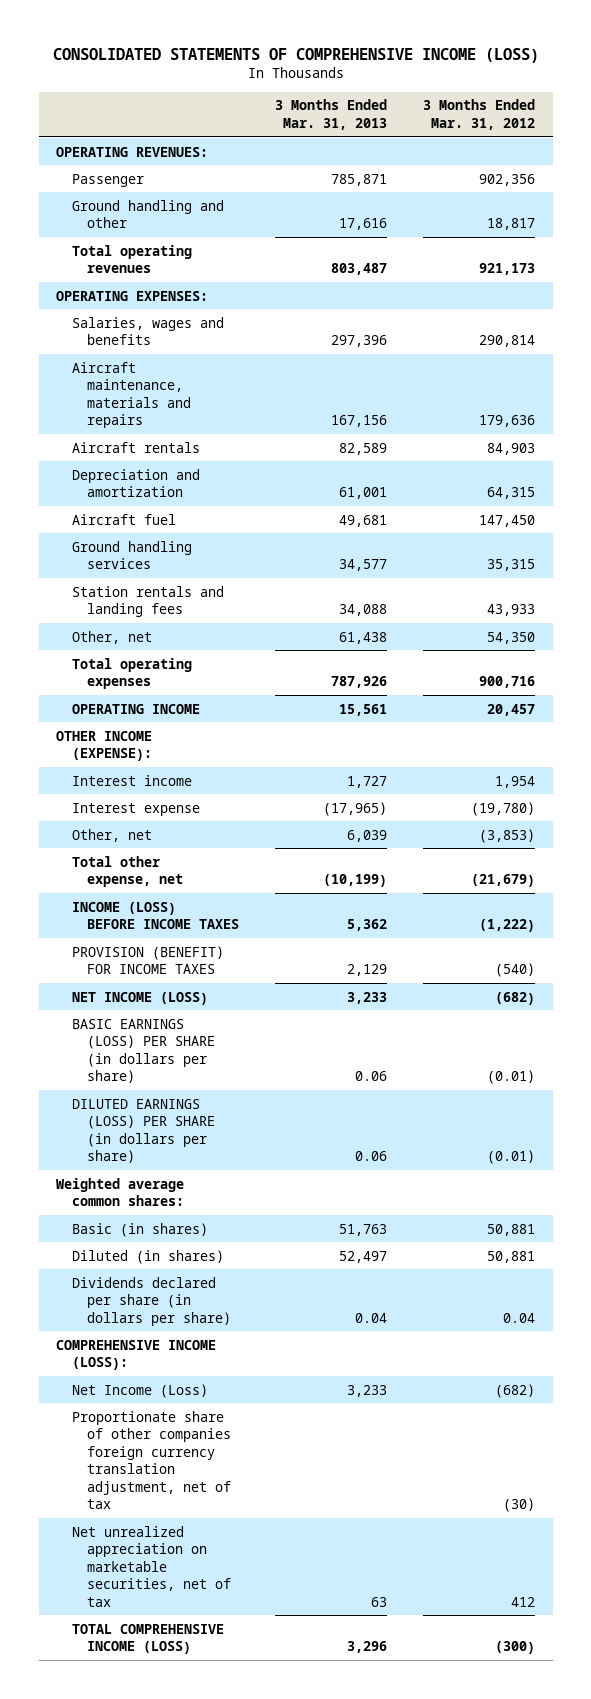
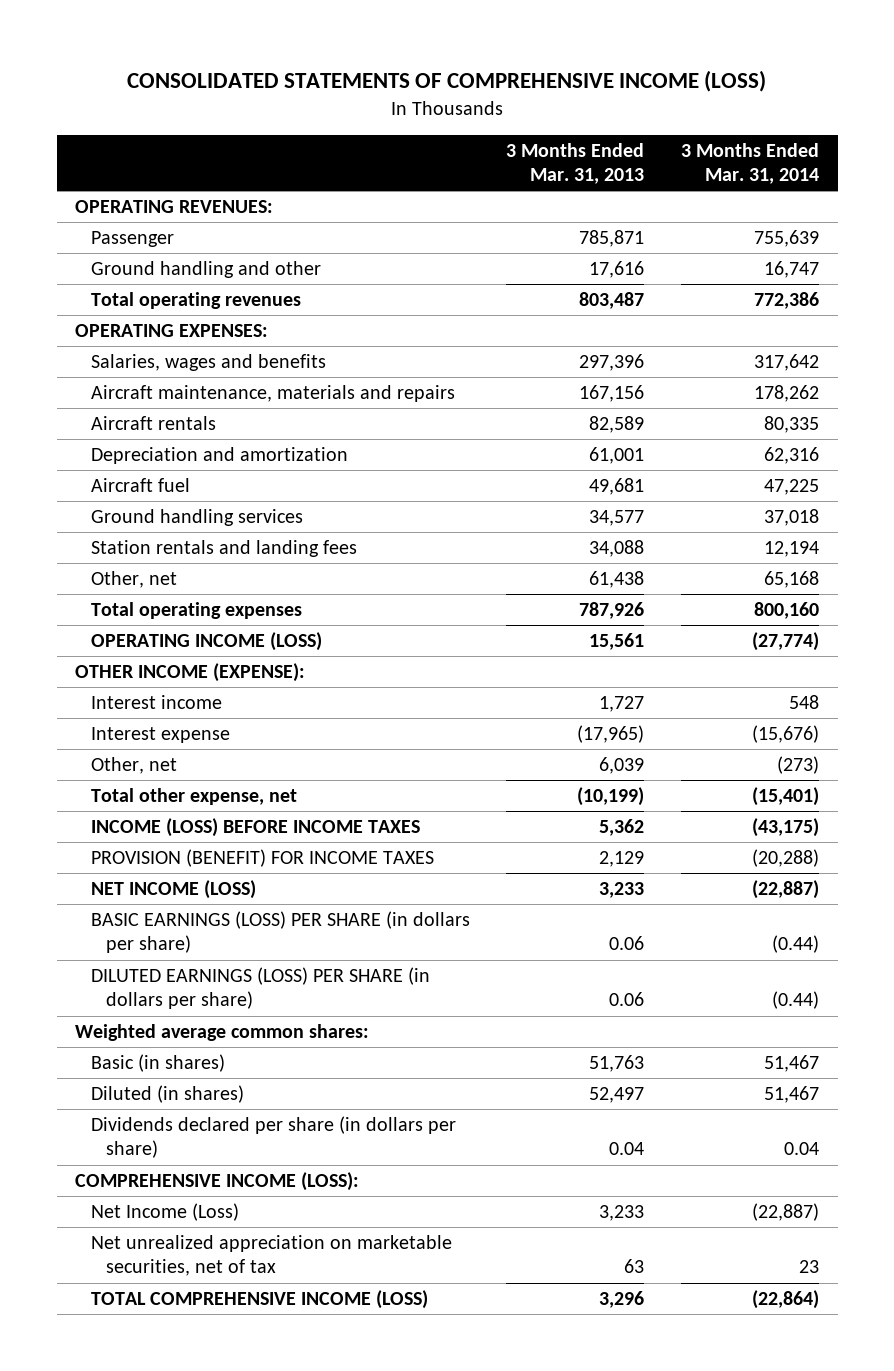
- | 3 Months Ended Mar. 31, 2013 | 3 Months Ended Mar. 31, 2012
+ | 3 Months Ended Mar. 31, 2013 | 3 Months Ended Mar. 31, 2014
- OPERATING INCOME | 15,561 | 20,457
+ OPERATING INCOME (LOSS) | 15,561 | (27,774)
- Proportionate share of other companies foreign currency translation adjustment, net of tax | | (30)

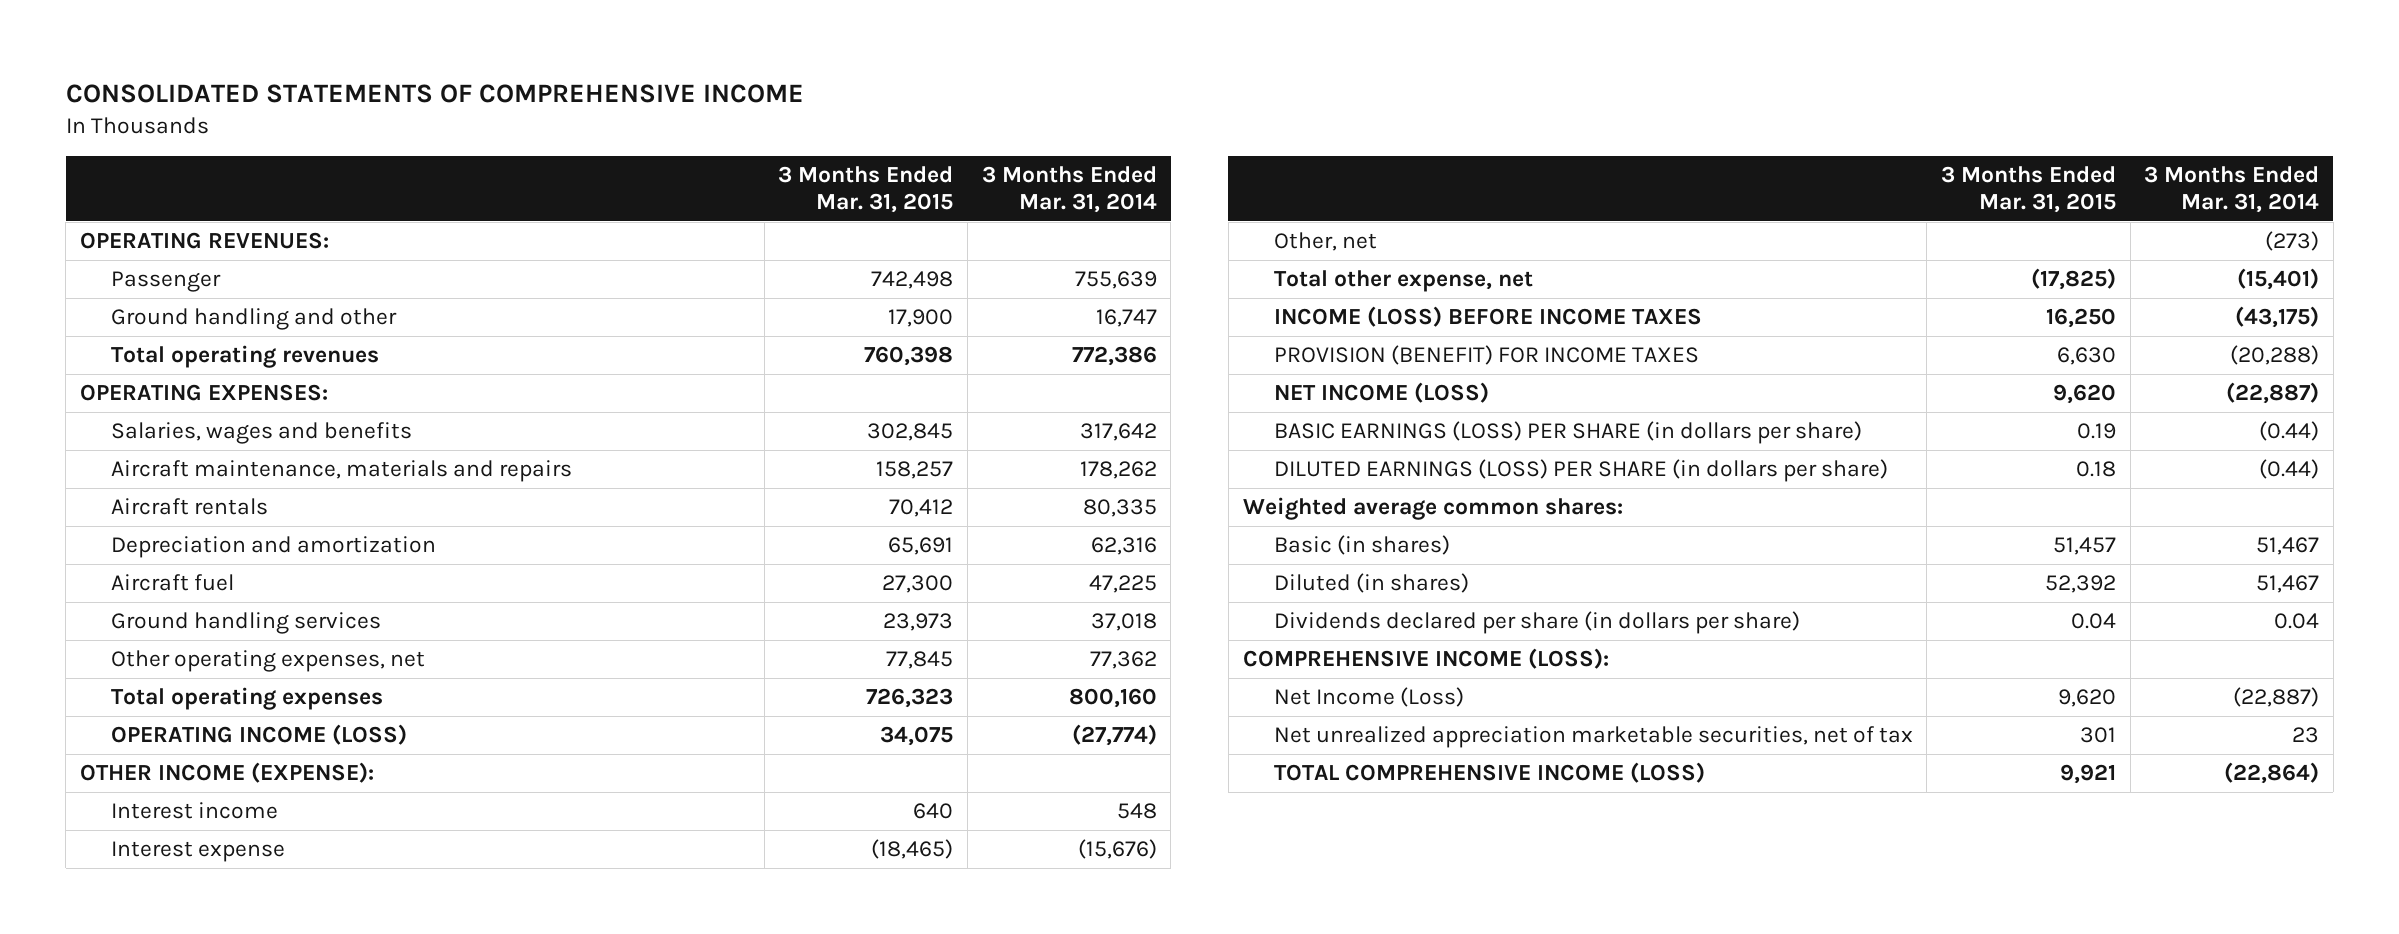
- CONSOLIDATED STATEMENTS OF COMPREHENSIVE INCOME (LOSS)
+ CONSOLIDATED STATEMENTS OF COMPREHENSIVE INCOME
- | 3 Months Ended Mar. 31, 2013 | 3 Months Ended Mar. 31, 2014
+ | 3 Months Ended Mar. 31, 2015 | 3 Months Ended Mar. 31, 2014
- Station rentals and landing fees | 34,088 | 12,194
- Other, net | 61,438 | 65,168
+ Other operating expenses, net | 77,845 | 77,362
- Net unrealized appreciation on marketable securities, net of tax | 63 | 23
+ Net unrealized appreciation marketable securities, net of tax | 301 | 23

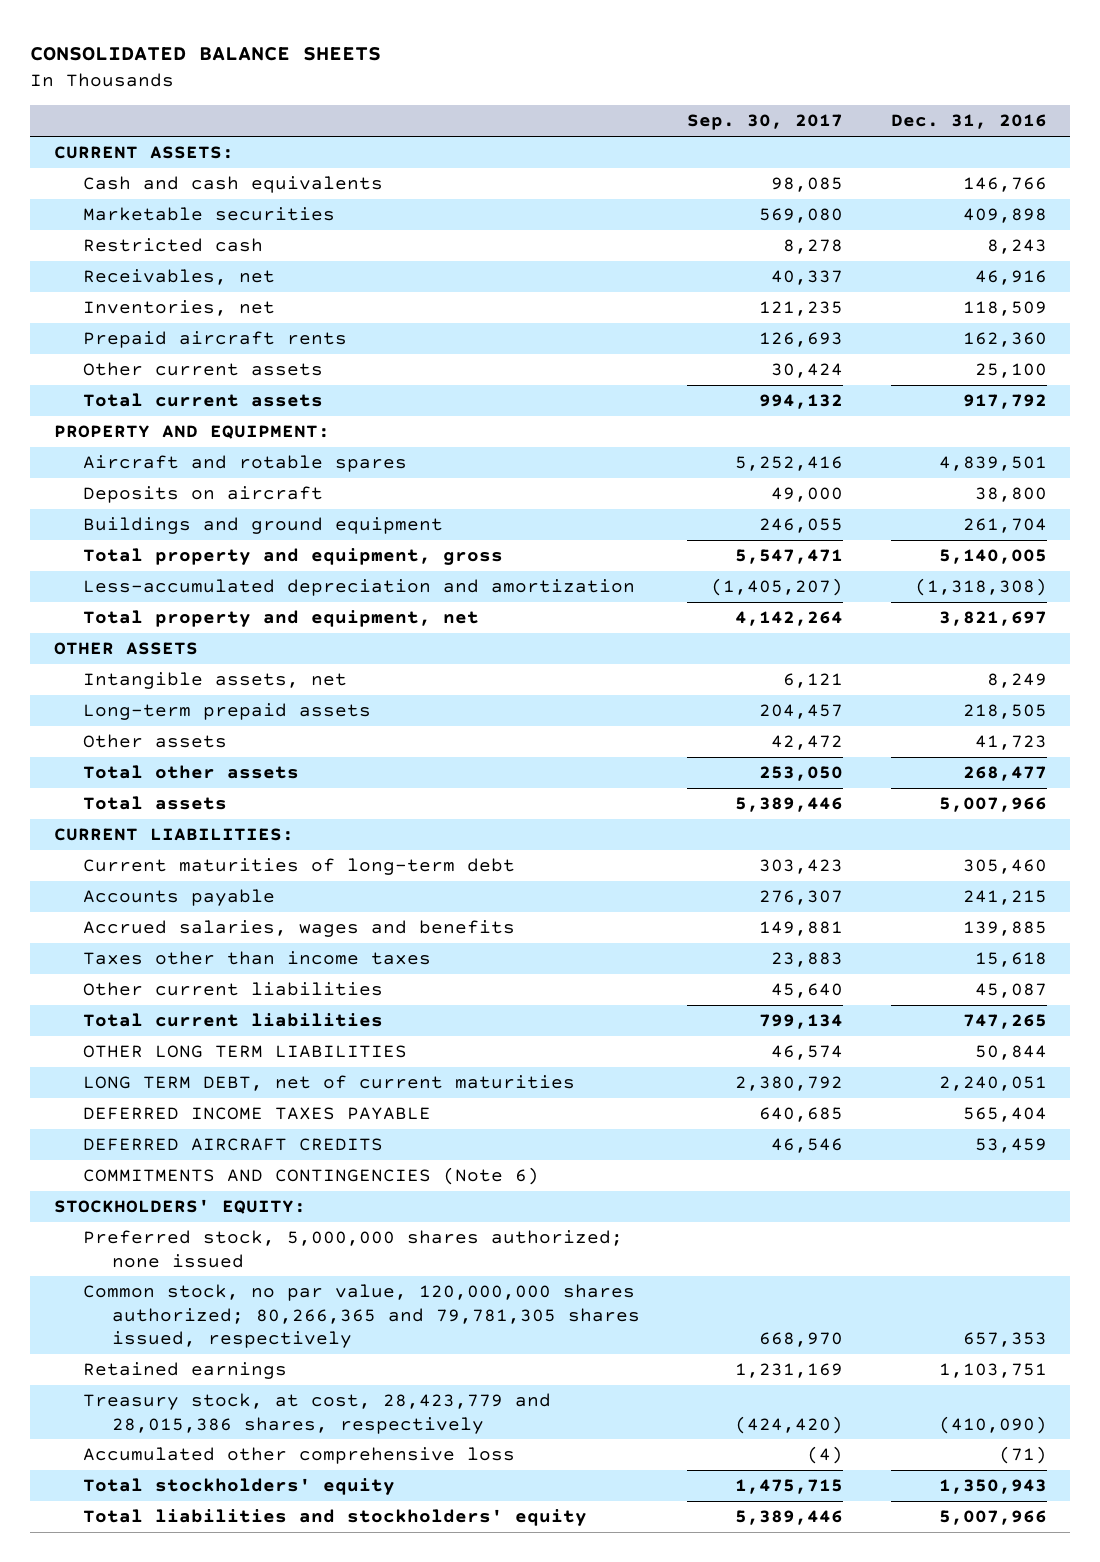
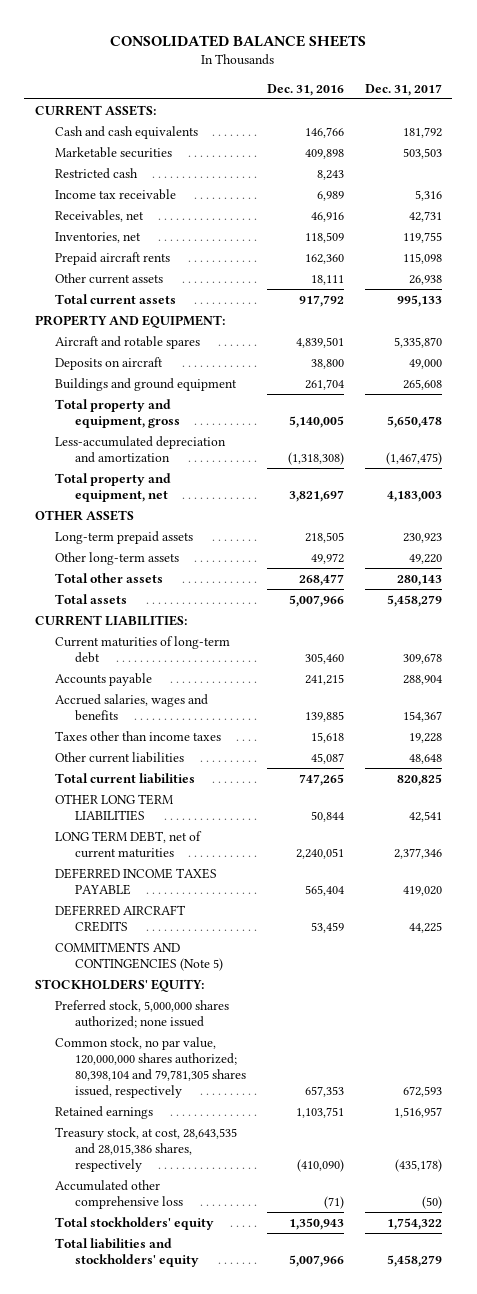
- | Sep. 30, 2017 | Dec. 31, 2016
+ | Dec. 31, 2016 | Dec. 31, 2017
+ Income tax receivable | 6,989 | 5,316
- Other current assets | 30,424 | 25,100
+ Other current assets | 18,111 | 26,938
- Intangible assets, net | 6,121 | 8,249
- Other assets | 42,472 | 41,723
+ Other long-term assets | 49,972 | 49,220
- COMMITMENTS AND CONTINGENCIES (Note 6)
+ COMMITMENTS AND CONTINGENCIES (Note 5)
- Common stock, no par value, 120,000,000 shares authorized; 80,266,365 and 79,781,305 shares issued, respectively | 668,970 | 657,353
+ Common stock, no par value, 120,000,000 shares authorized; 80,398,104 and 79,781,305 shares issued, respectively | 657,353 | 672,593
- Treasury stock, at cost, 28,423,779 and 28,015,386 shares, respectively | (424,420) | (410,090)
+ Treasury stock, at cost, 28,643,535 and 28,015,386 shares, respectively | (410,090) | (435,178)

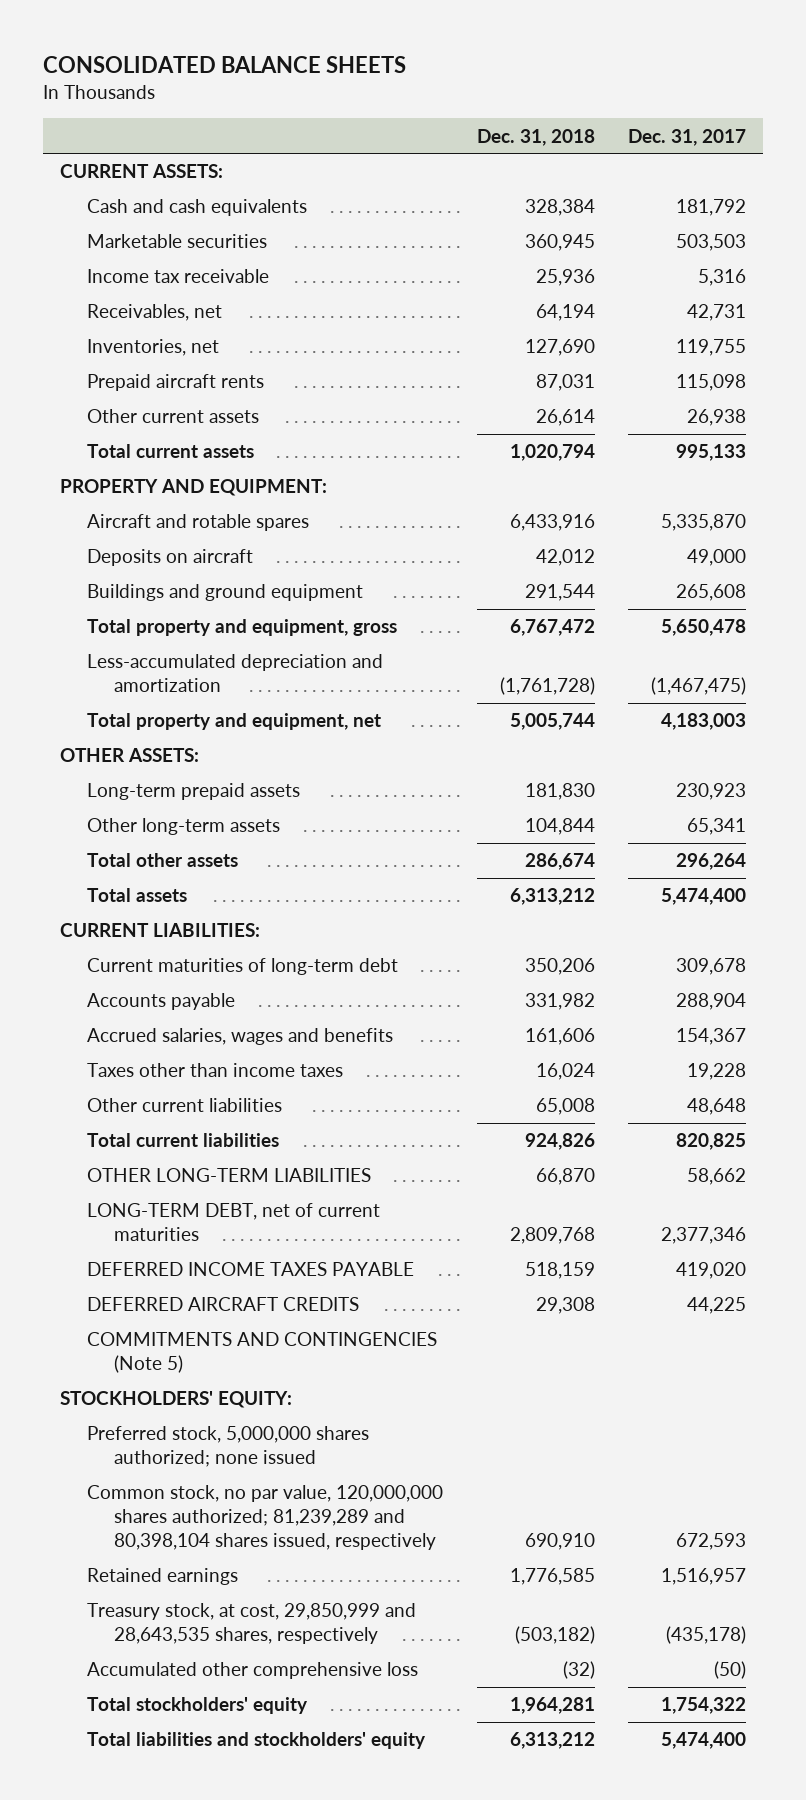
- | Dec. 31, 2016 | Dec. 31, 2017
+ | Dec. 31, 2018 | Dec. 31, 2017
- Restricted cash | 8,243 |
- OTHER ASSETS
+ OTHER ASSETS:
- Other long-term assets | 49,972 | 49,220
- Total other assets | 268,477 | 280,143
- Total assets | 5,007,966 | 5,458,279
+ Other long-term assets | 104,844 | 65,341
+ Total other assets | 286,674 | 296,264
+ Total assets | 6,313,212 | 5,474,400
- OTHER LONG TERM LIABILITIES | 50,844 | 42,541
- LONG TERM DEBT, net of current maturities | 2,240,051 | 2,377,346
+ OTHER LONG-TERM LIABILITIES | 66,870 | 58,662
+ LONG-TERM DEBT, net of current maturities | 2,809,768 | 2,377,346
- Common stock, no par value, 120,000,000 shares authorized; 80,398,104 and 79,781,305 shares issued, respectively | 657,353 | 672,593
+ Common stock, no par value, 120,000,000 shares authorized; 81,239,289 and 80,398,104 shares issued, respectively | 690,910 | 672,593
- Treasury stock, at cost, 28,643,535 and 28,015,386 shares, respectively | (410,090) | (435,178)
+ Treasury stock, at cost, 29,850,999 and 28,643,535 shares, respectively | (503,182) | (435,178)
- Total liabilities and stockholders' equity | 5,007,966 | 5,458,279
+ Total liabilities and stockholders' equity | 6,313,212 | 5,474,400

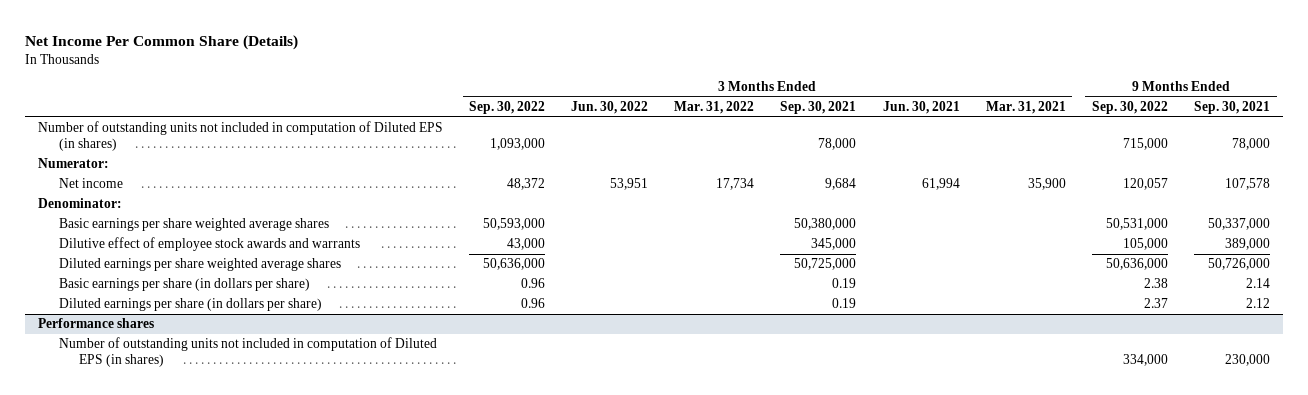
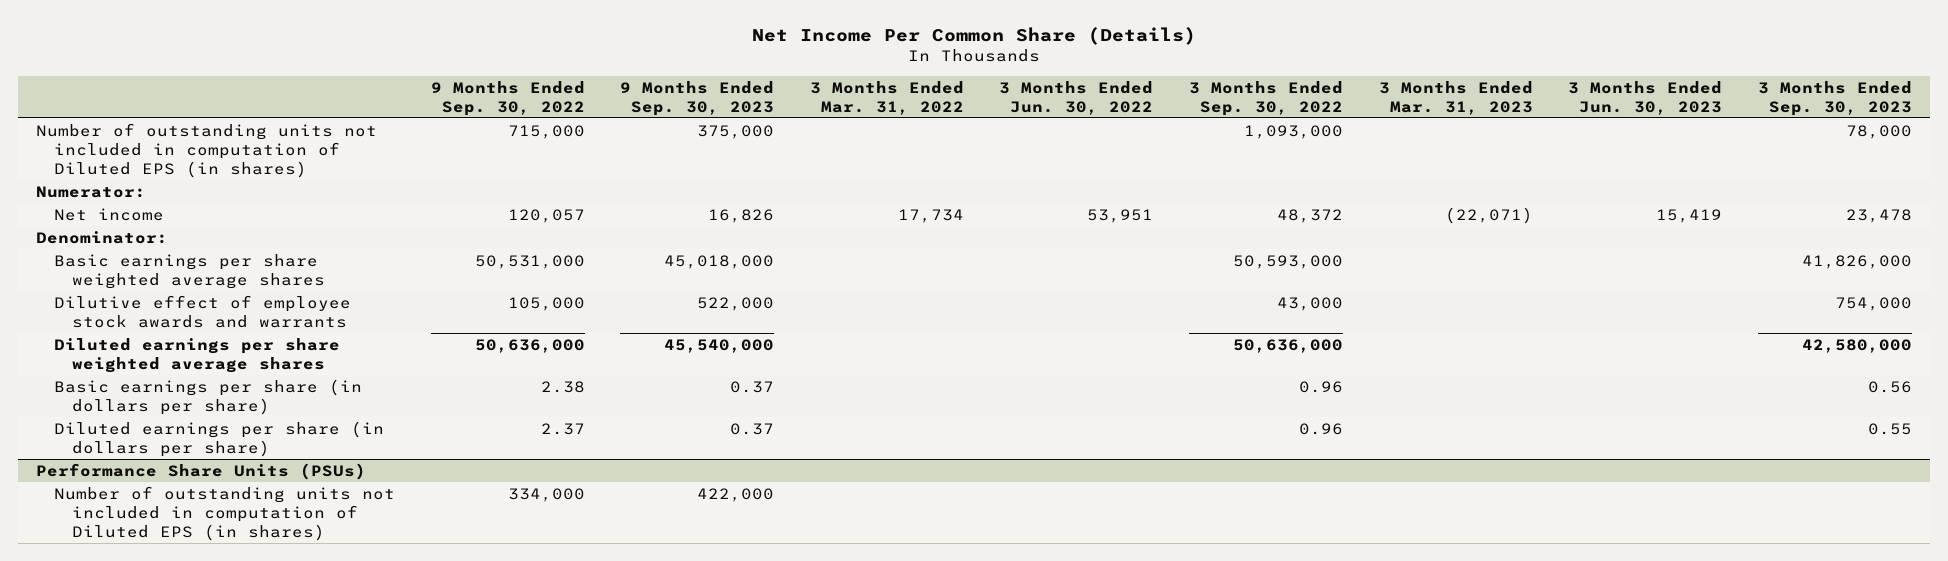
- | 3 Months Ended Sep. 30, 2022 | 3 Months Ended Jun. 30, 2022 | 3 Months Ended Mar. 31, 2022 | 3 Months Ended Sep. 30, 2021 | 3 Months Ended Jun. 30, 2021 | 3 Months Ended Mar. 31, 2021 | 9 Months Ended Sep. 30, 2022 | 9 Months Ended Sep. 30, 2021
+ | 9 Months Ended Sep. 30, 2022 | 9 Months Ended Sep. 30, 2023 | 3 Months Ended Mar. 31, 2022 | 3 Months Ended Jun. 30, 2022 | 3 Months Ended Sep. 30, 2022 | 3 Months Ended Mar. 31, 2023 | 3 Months Ended Jun. 30, 2023 | 3 Months Ended Sep. 30, 2023
- Performance shares
+ Performance Share Units (PSUs)

